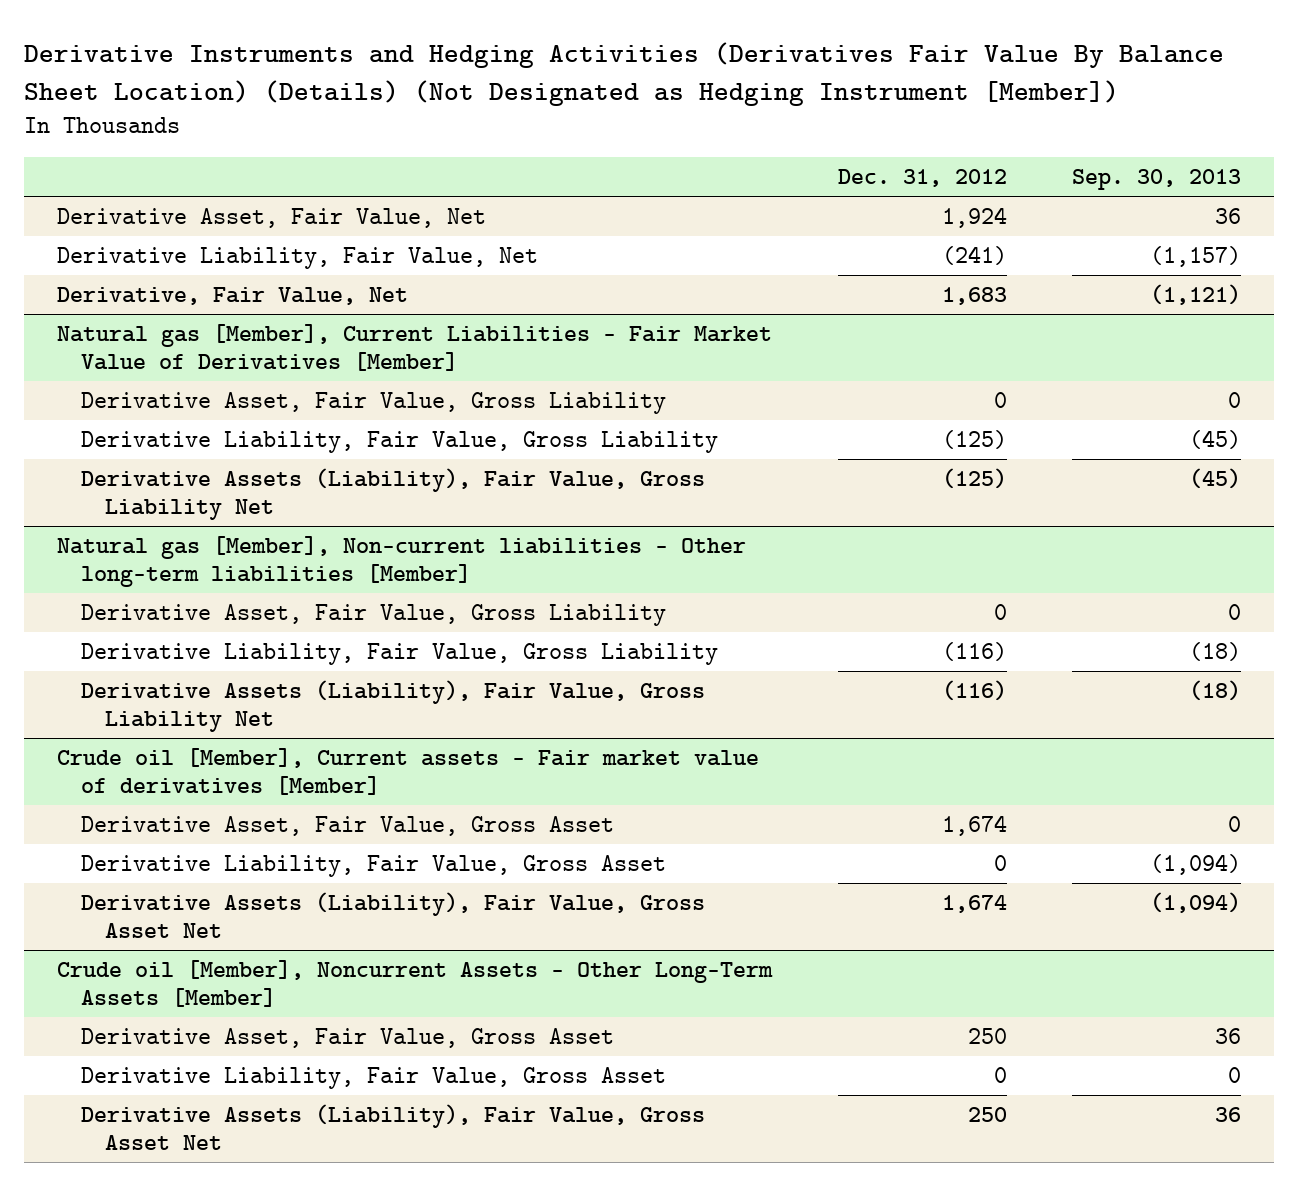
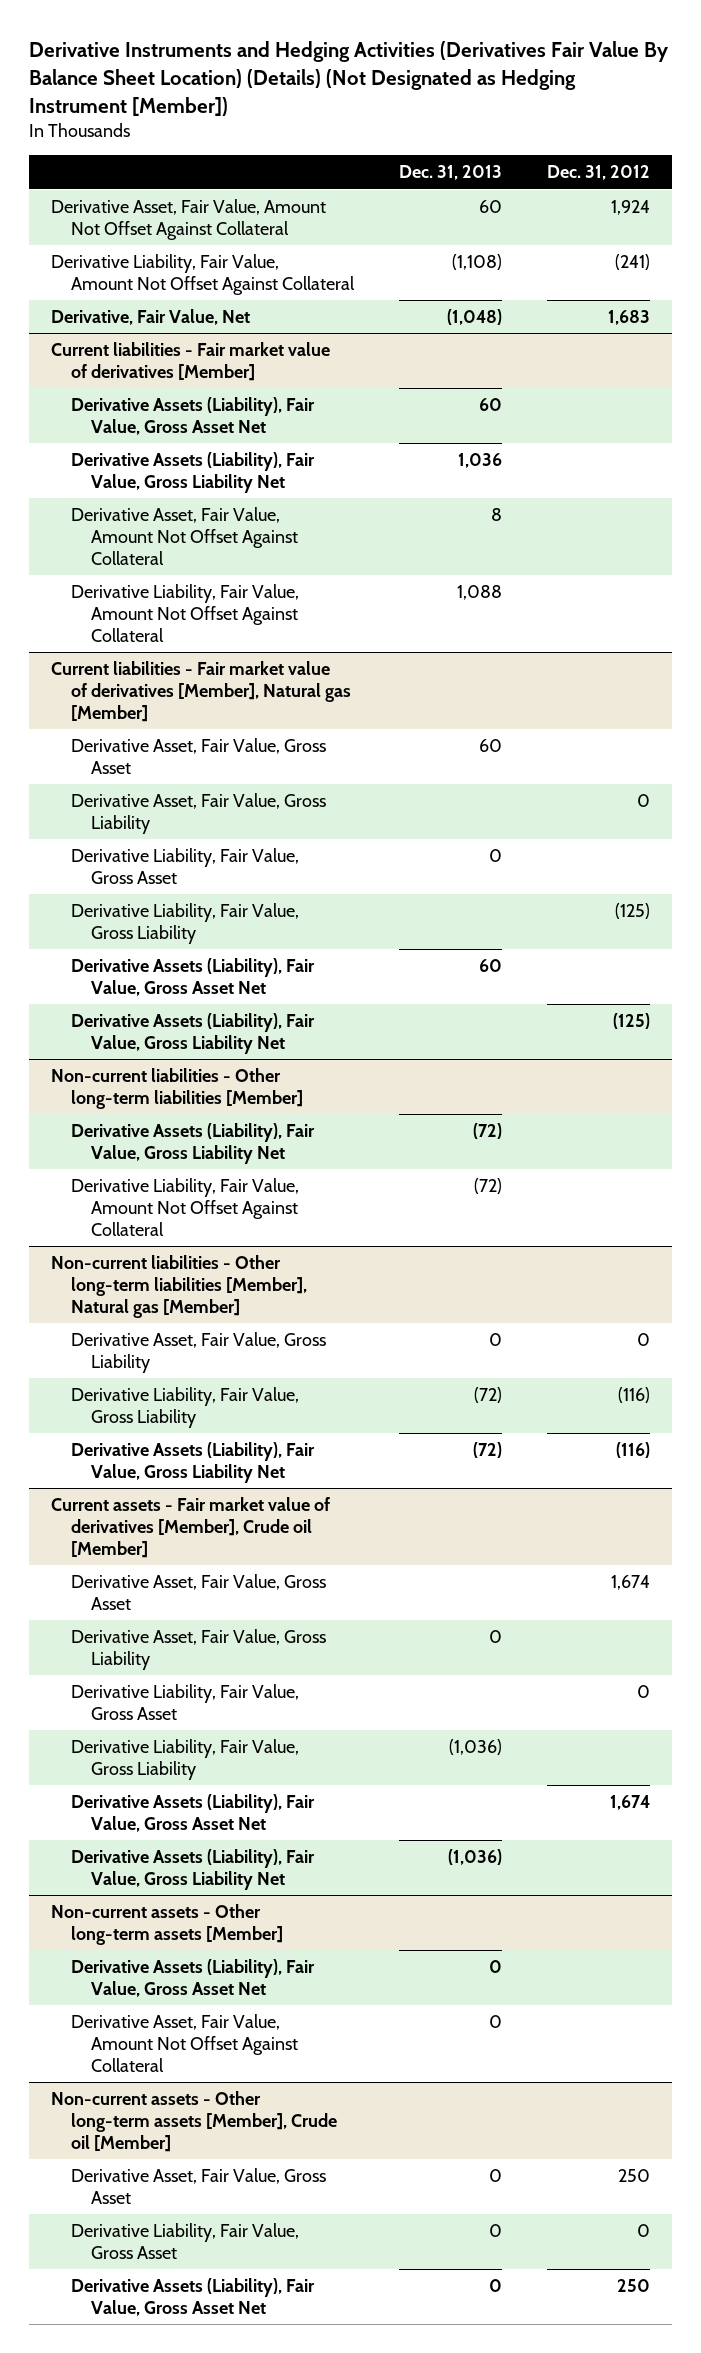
- | Dec. 31, 2012 | Sep. 30, 2013
+ | Dec. 31, 2013 | Dec. 31, 2012
- Derivative Asset, Fair Value, Net | 1,924 | 36
- Derivative Liability, Fair Value, Net | (241) | (1,157)
+ Derivative Asset, Fair Value, Amount Not Offset Against Collateral | 60 | 1,924
+ Derivative Liability, Fair Value, Amount Not Offset Against Collateral | (1,108) | (241)
- Natural gas [Member], Current Liabilities - Fair Market Value of Derivatives [Member]
+ Current liabilities - Fair market value of derivatives [Member]
+ Derivative Assets (Liability), Fair Value, Gross Asset Net | 60 |
+ Derivative Assets (Liability), Fair Value, Gross Liability Net | 1,036 |
+ Derivative Asset, Fair Value, Amount Not Offset Against Collateral | 8 |
+ Derivative Liability, Fair Value, Amount Not Offset Against Collateral | 1,088 |
+ Current liabilities - Fair market value of derivatives [Member], Natural gas [Member]
+ Derivative Asset, Fair Value, Gross Asset | 60 |
+ Derivative Liability, Fair Value, Gross Asset | 0 |
+ Derivative Assets (Liability), Fair Value, Gross Asset Net | 60 |
- Natural gas [Member], Non-current liabilities - Other long-term liabilities [Member]
+ Non-current liabilities - Other long-term liabilities [Member]
+ Derivative Assets (Liability), Fair Value, Gross Liability Net | (72) |
+ Derivative Liability, Fair Value, Amount Not Offset Against Collateral | (72) |
+ Non-current liabilities - Other long-term liabilities [Member], Natural gas [Member]
- Crude oil [Member], Current assets - Fair market value of derivatives [Member]
+ Current assets - Fair market value of derivatives [Member], Crude oil [Member]
+ Derivative Asset, Fair Value, Gross Liability | 0 |
+ Derivative Liability, Fair Value, Gross Liability | (1,036) |
- Crude oil [Member], Noncurrent Assets - Other Long-Term Assets [Member]
+ Derivative Assets (Liability), Fair Value, Gross Liability Net | (1,036) |
+ Non-current assets - Other long-term assets [Member]
+ Derivative Assets (Liability), Fair Value, Gross Asset Net | 0 |
+ Derivative Asset, Fair Value, Amount Not Offset Against Collateral | 0 |
+ Non-current assets - Other long-term assets [Member], Crude oil [Member]

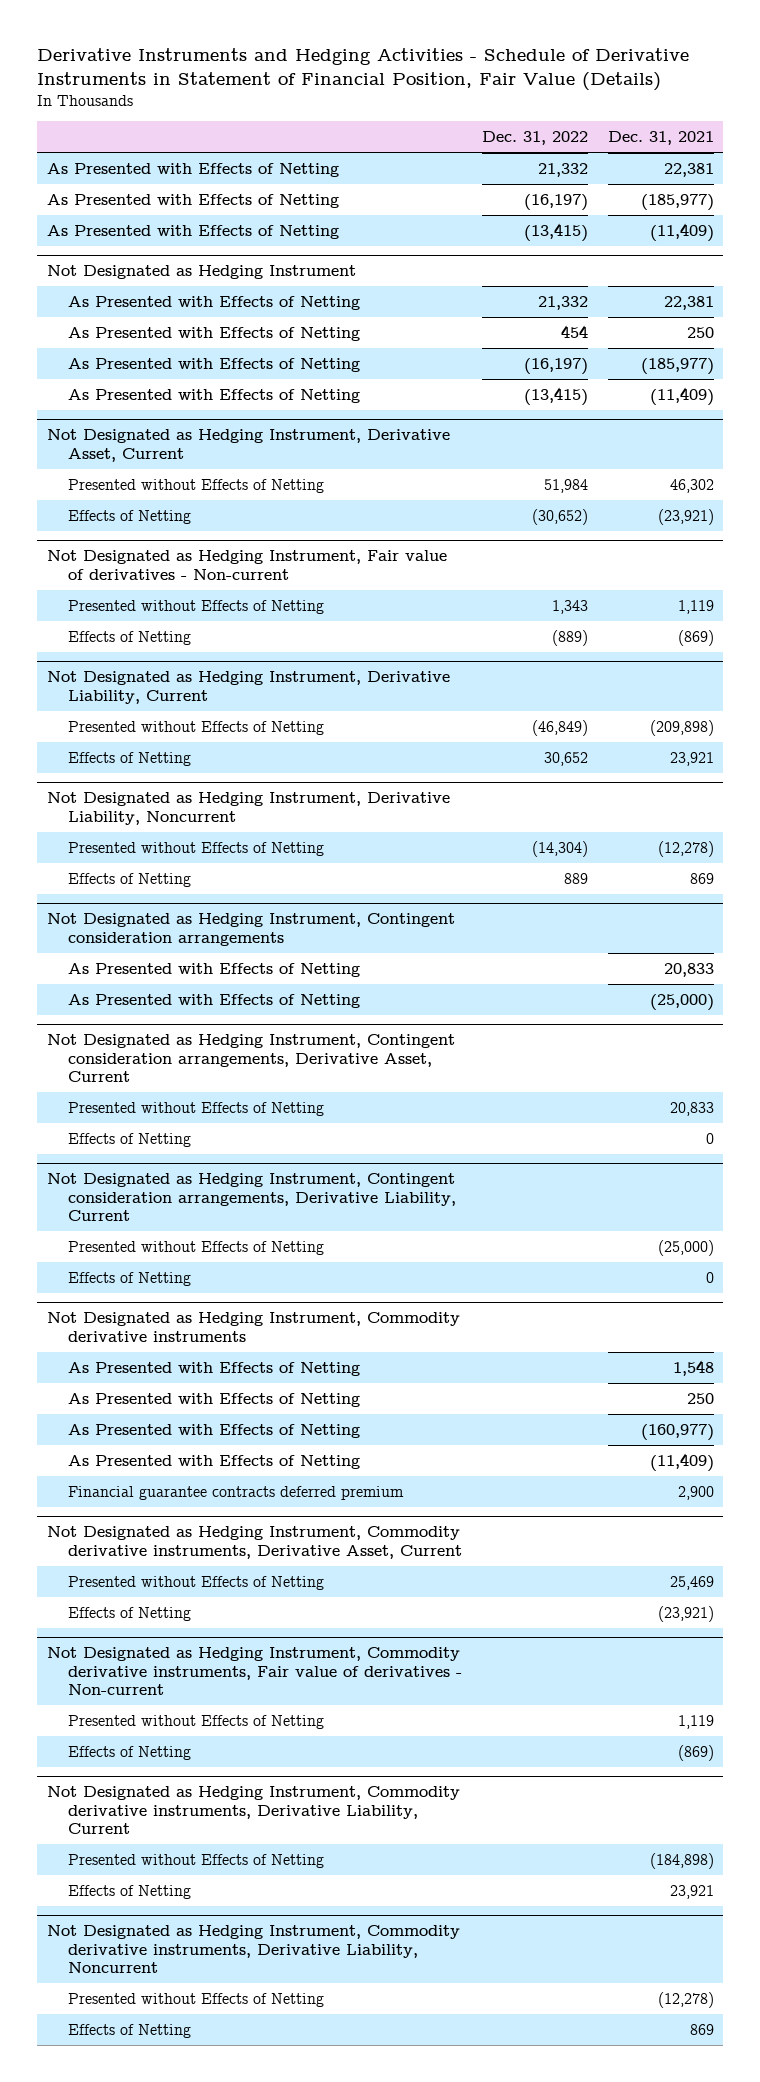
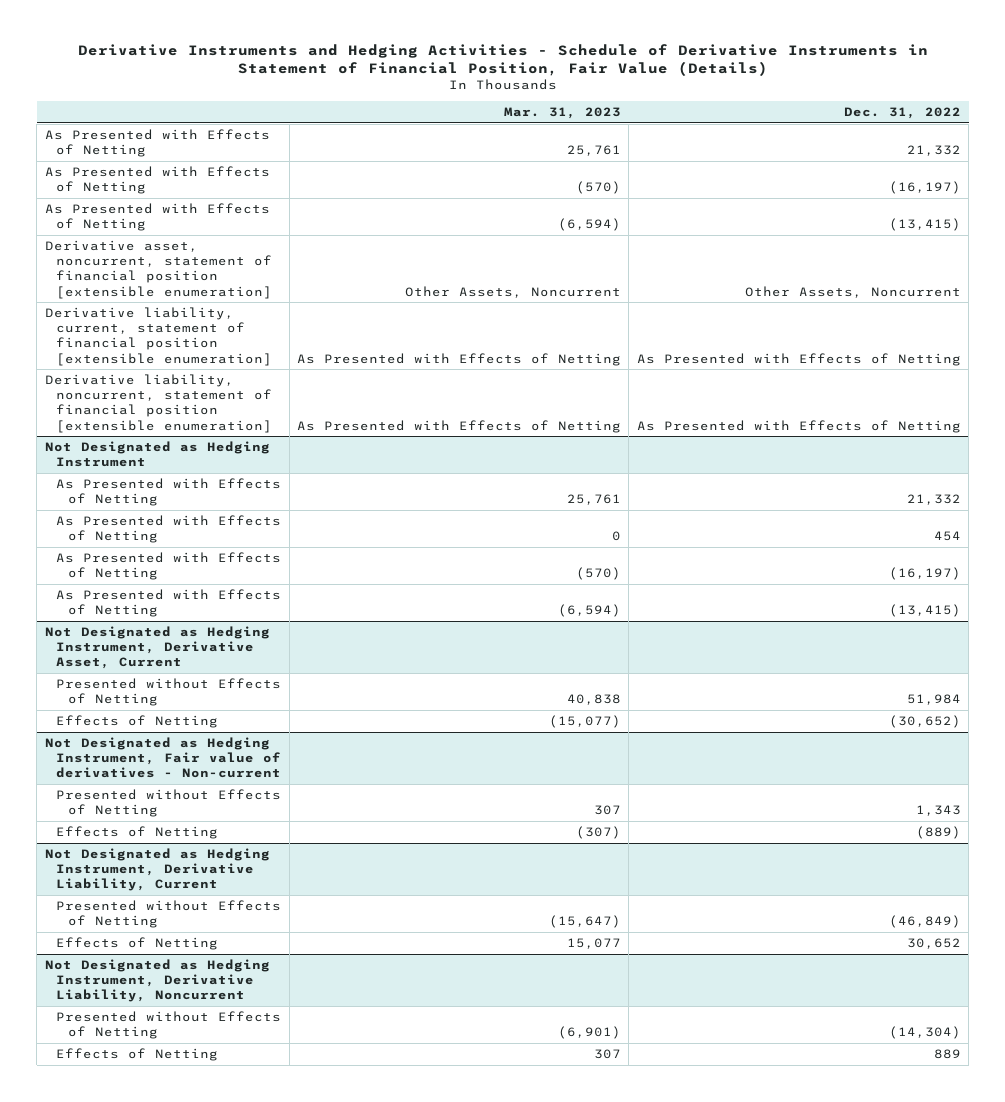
- | Dec. 31, 2022 | Dec. 31, 2021
+ | Mar. 31, 2023 | Dec. 31, 2022
+ Derivative asset, noncurrent, statement of financial position [extensible enumeration] | Other Assets, Noncurrent | Other Assets, Noncurrent
+ Derivative liability, current, statement of financial position [extensible enumeration] | As Presented with Effects of Netting | As Presented with Effects of Netting
+ Derivative liability, noncurrent, statement of financial position [extensible enumeration] | As Presented with Effects of Netting | As Presented with Effects of Netting
- Not Designated as Hedging Instrument, Contingent consideration arrangements
- As Presented with Effects of Netting | | 20,833
- As Presented with Effects of Netting | | (25,000)
- Not Designated as Hedging Instrument, Contingent consideration arrangements, Derivative Asset, Current
- Presented without Effects of Netting | | 20,833
- Effects of Netting | | 0
- Not Designated as Hedging Instrument, Contingent consideration arrangements, Derivative Liability, Current
- Presented without Effects of Netting | | (25,000)
- Effects of Netting | | 0
- Not Designated as Hedging Instrument, Commodity derivative instruments
- As Presented with Effects of Netting | | 1,548
- As Presented with Effects of Netting | | 250
- As Presented with Effects of Netting | | (160,977)
- As Presented with Effects of Netting | | (11,409)
- Financial guarantee contracts deferred premium | | 2,900
- Not Designated as Hedging Instrument, Commodity derivative instruments, Derivative Asset, Current
- Presented without Effects of Netting | | 25,469
- Effects of Netting | | (23,921)
- Not Designated as Hedging Instrument, Commodity derivative instruments, Fair value of derivatives - Non-current
- Presented without Effects of Netting | | 1,119
- Effects of Netting | | (869)
- Not Designated as Hedging Instrument, Commodity derivative instruments, Derivative Liability, Current
- Presented without Effects of Netting | | (184,898)
- Effects of Netting | | 23,921
- Not Designated as Hedging Instrument, Commodity derivative instruments, Derivative Liability, Noncurrent
- Presented without Effects of Netting | | (12,278)
- Effects of Netting | | 869

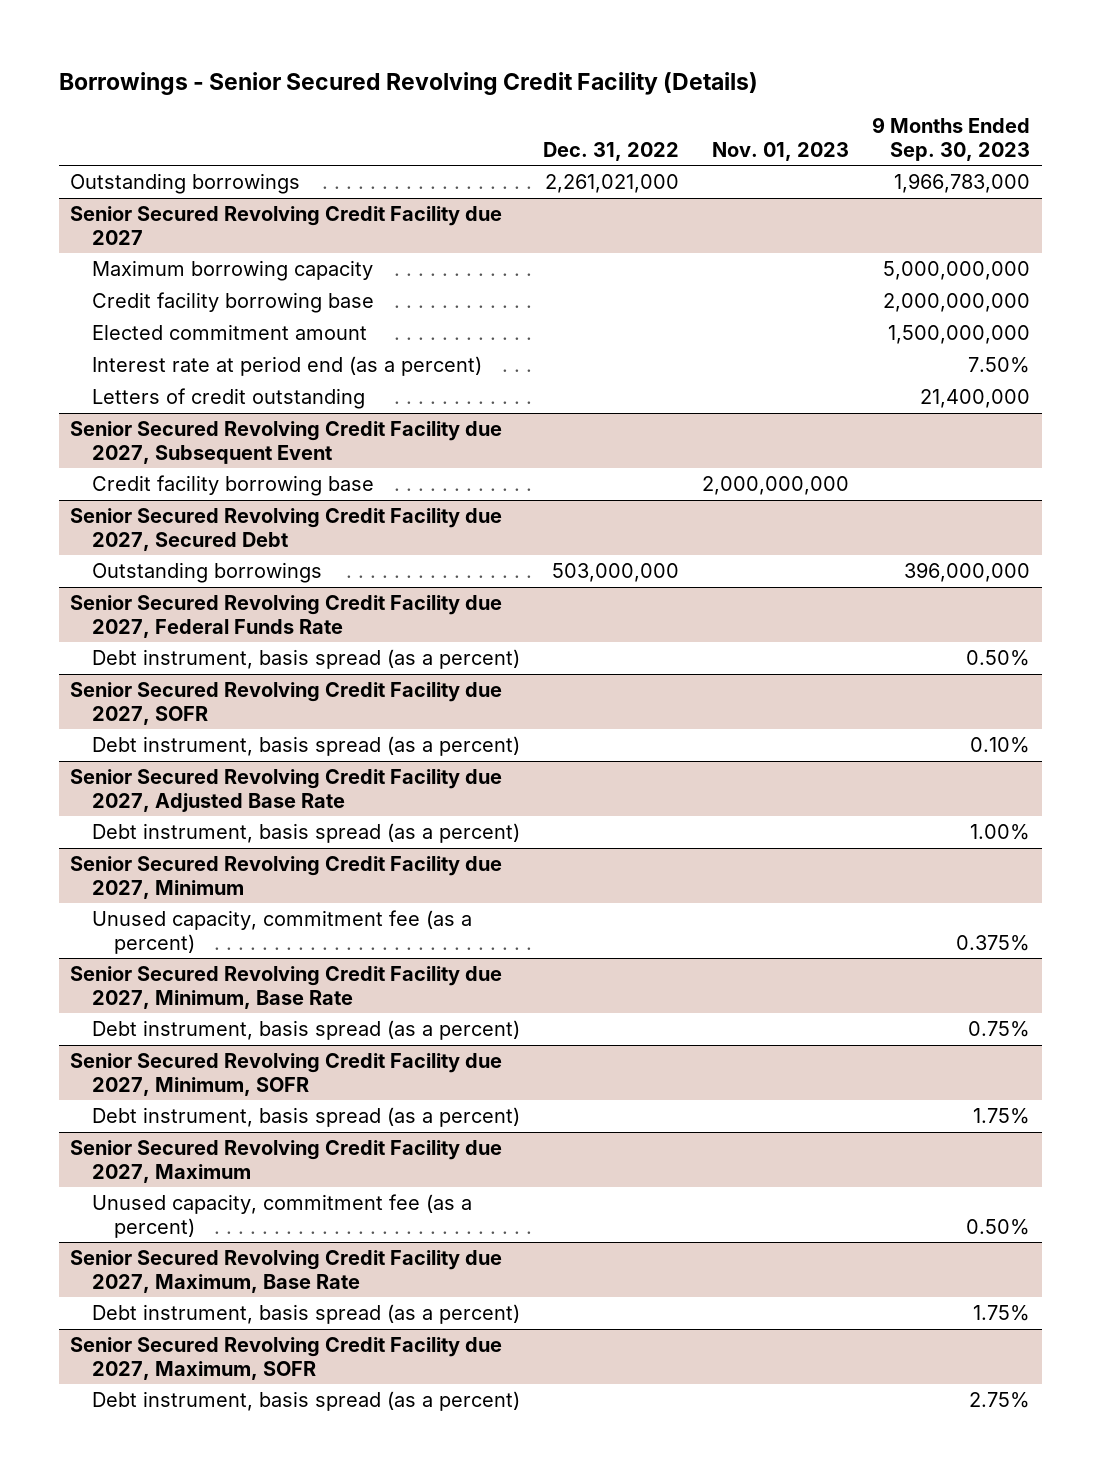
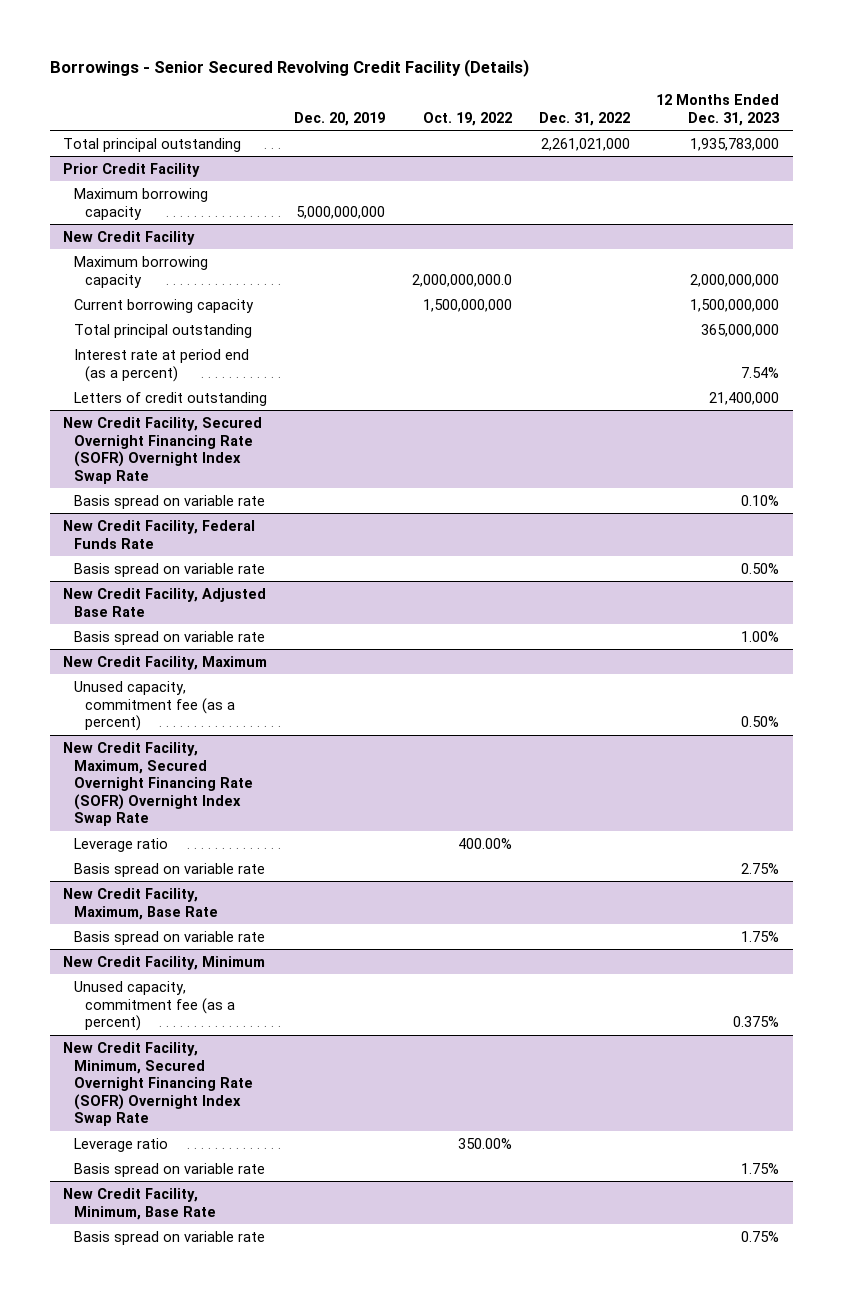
- | Dec. 31, 2022 | Nov. 01, 2023 | 9 Months Ended Sep. 30, 2023
+ | Dec. 20, 2019 | Oct. 19, 2022 | Dec. 31, 2022 | 12 Months Ended Dec. 31, 2023
- Outstanding borrowings | 2,261,021,000 | | 1,966,783,000
- Senior Secured Revolving Credit Facility due 2027
- Maximum borrowing capacity | | | 5,000,000,000
- Credit facility borrowing base | | | 2,000,000,000
- Elected commitment amount | | | 1,500,000,000
- Interest rate at period end (as a percent) | | | 7.50%
- Letters of credit outstanding | | | 21,400,000
- Senior Secured Revolving Credit Facility due 2027, Subsequent Event
- Credit facility borrowing base | | 2,000,000,000 |
- Senior Secured Revolving Credit Facility due 2027, Secured Debt
- Outstanding borrowings | 503,000,000 | | 396,000,000
- Senior Secured Revolving Credit Facility due 2027, Federal Funds Rate
- Debt instrument, basis spread (as a percent) | | | 0.50%
- Senior Secured Revolving Credit Facility due 2027, SOFR
- Debt instrument, basis spread (as a percent) | | | 0.10%
- Senior Secured Revolving Credit Facility due 2027, Adjusted Base Rate
- Debt instrument, basis spread (as a percent) | | | 1.00%
- Senior Secured Revolving Credit Facility due 2027, Minimum
- Unused capacity, commitment fee (as a percent) | | | 0.375%
- Senior Secured Revolving Credit Facility due 2027, Minimum, Base Rate
- Debt instrument, basis spread (as a percent) | | | 0.75%
- Senior Secured Revolving Credit Facility due 2027, Minimum, SOFR
- Debt instrument, basis spread (as a percent) | | | 1.75%
- Senior Secured Revolving Credit Facility due 2027, Maximum
- Unused capacity, commitment fee (as a percent) | | | 0.50%
- Senior Secured Revolving Credit Facility due 2027, Maximum, Base Rate
- Debt instrument, basis spread (as a percent) | | | 1.75%
- Senior Secured Revolving Credit Facility due 2027, Maximum, SOFR
- Debt instrument, basis spread (as a percent) | | | 2.75%
+ Total principal outstanding | | | 2,261,021,000 | 1,935,783,000
+ Prior Credit Facility
+ Maximum borrowing capacity | 5,000,000,000 | | |
+ New Credit Facility
+ Maximum borrowing capacity | | 2,000,000,000.0 | | 2,000,000,000
+ Current borrowing capacity | | 1,500,000,000 | | 1,500,000,000
+ Total principal outstanding | | | | 365,000,000
+ Interest rate at period end (as a percent) | | | | 7.54%
+ Letters of credit outstanding | | | | 21,400,000
+ New Credit Facility, Secured Overnight Financing Rate (SOFR) Overnight Index Swap Rate
+ Basis spread on variable rate | | | | 0.10%
+ New Credit Facility, Federal Funds Rate
+ Basis spread on variable rate | | | | 0.50%
+ New Credit Facility, Adjusted Base Rate
+ Basis spread on variable rate | | | | 1.00%
+ New Credit Facility, Maximum
+ Unused capacity, commitment fee (as a percent) | | | | 0.50%
+ New Credit Facility, Maximum, Secured Overnight Financing Rate (SOFR) Overnight Index Swap Rate
+ Leverage ratio | | 400.00% | |
+ Basis spread on variable rate | | | | 2.75%
+ New Credit Facility, Maximum, Base Rate
+ Basis spread on variable rate | | | | 1.75%
+ New Credit Facility, Minimum
+ Unused capacity, commitment fee (as a percent) | | | | 0.375%
+ New Credit Facility, Minimum, Secured Overnight Financing Rate (SOFR) Overnight Index Swap Rate
+ Leverage ratio | | 350.00% | |
+ Basis spread on variable rate | | | | 1.75%
+ New Credit Facility, Minimum, Base Rate
+ Basis spread on variable rate | | | | 0.75%

